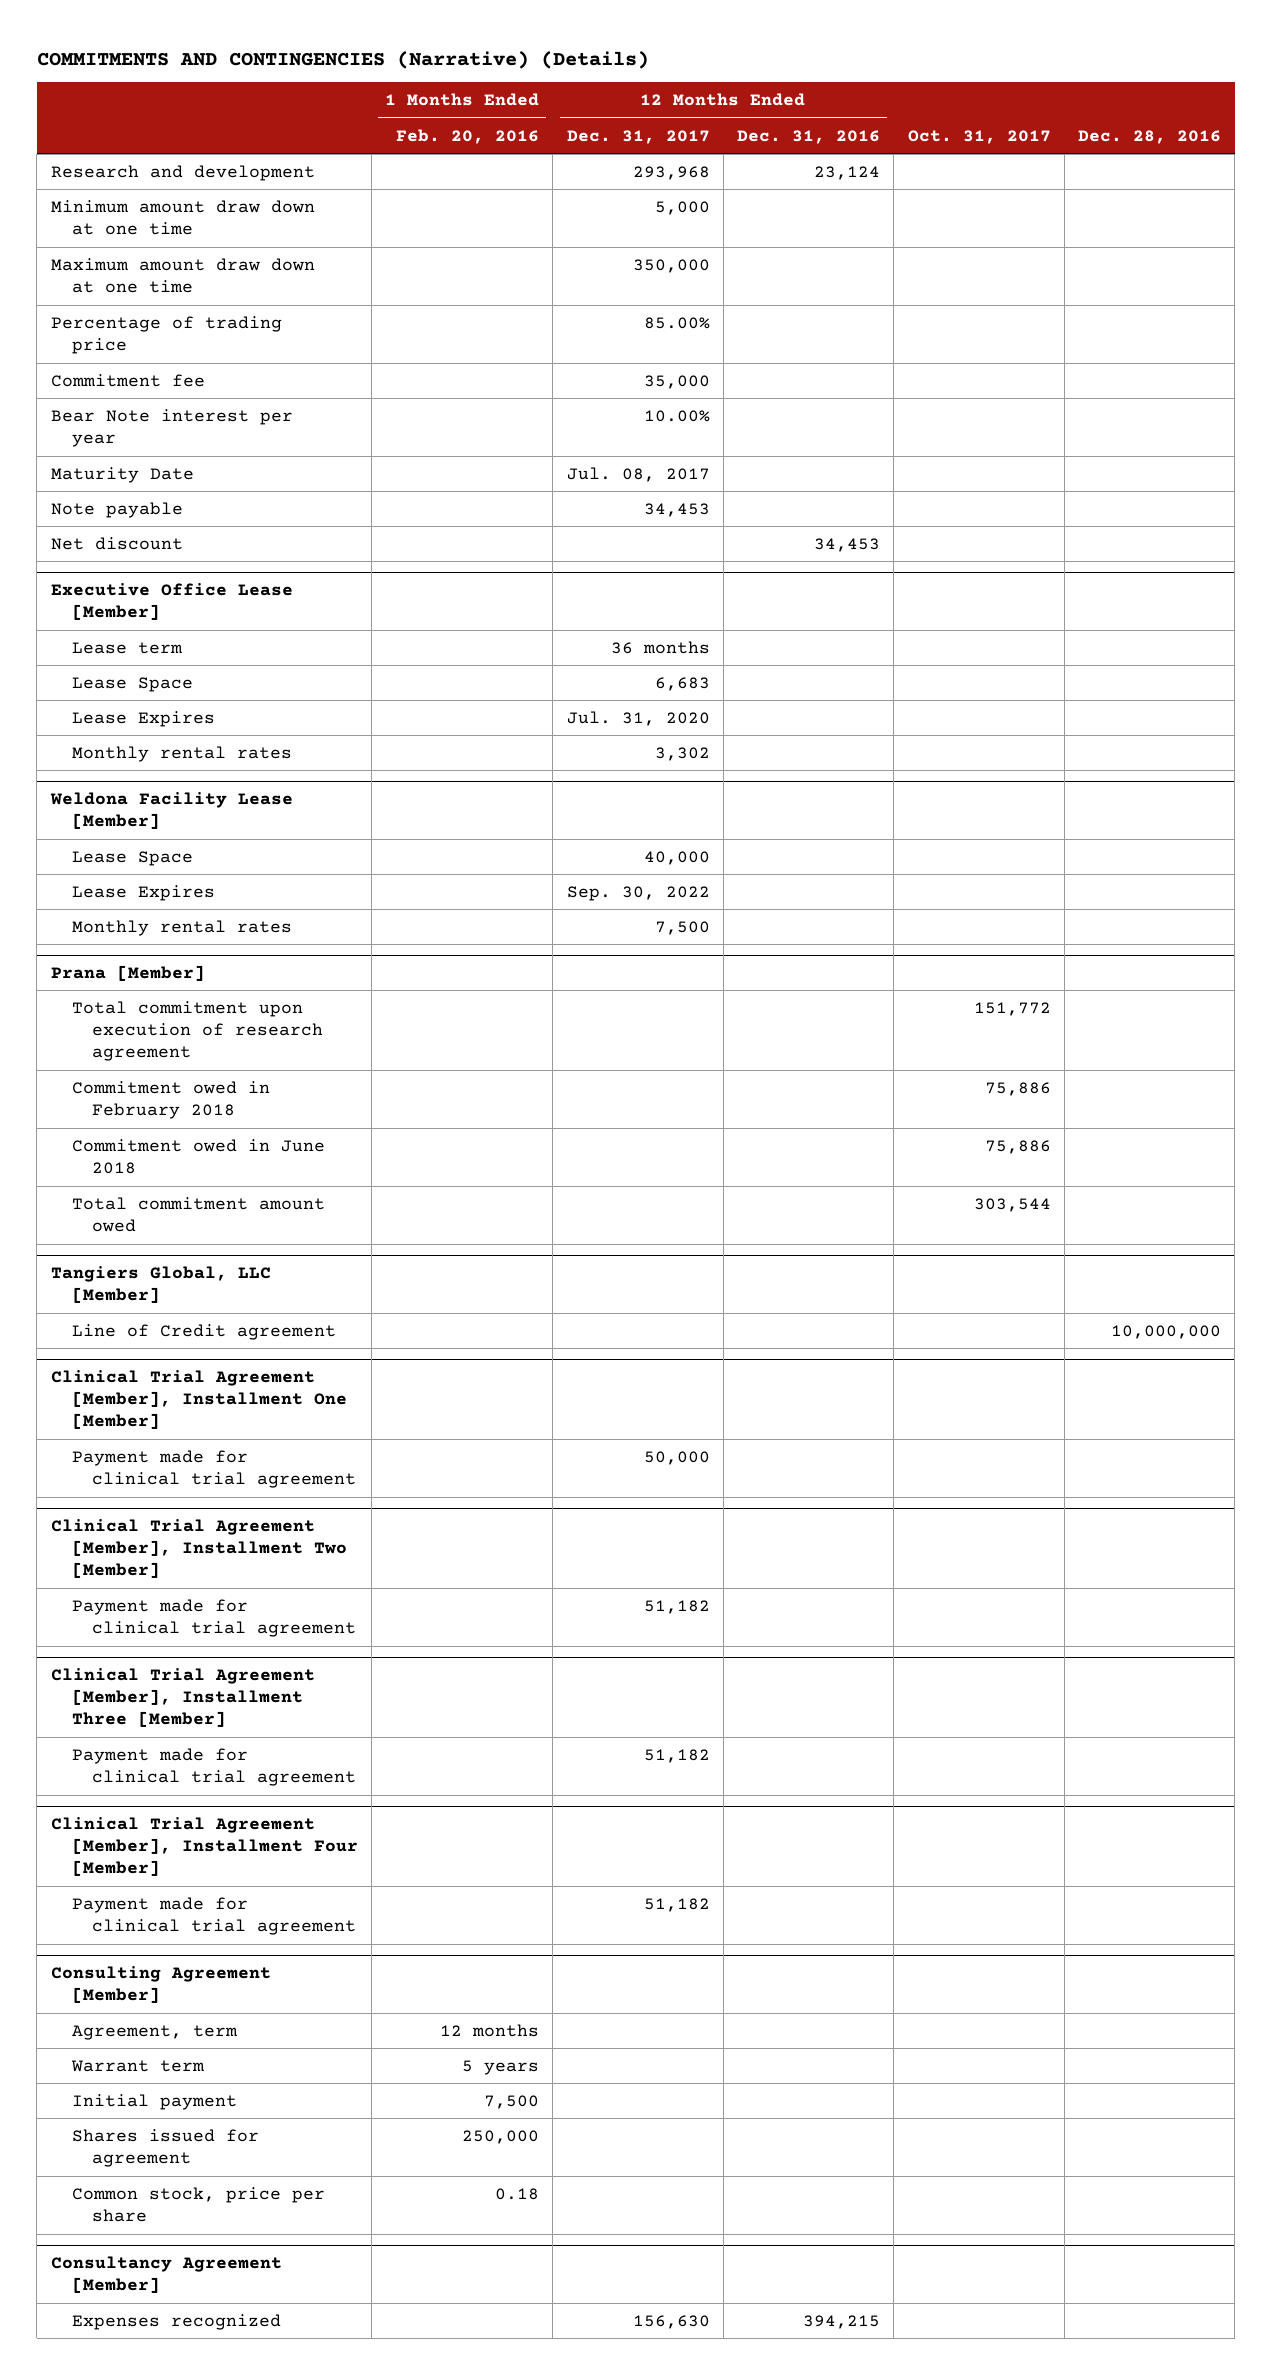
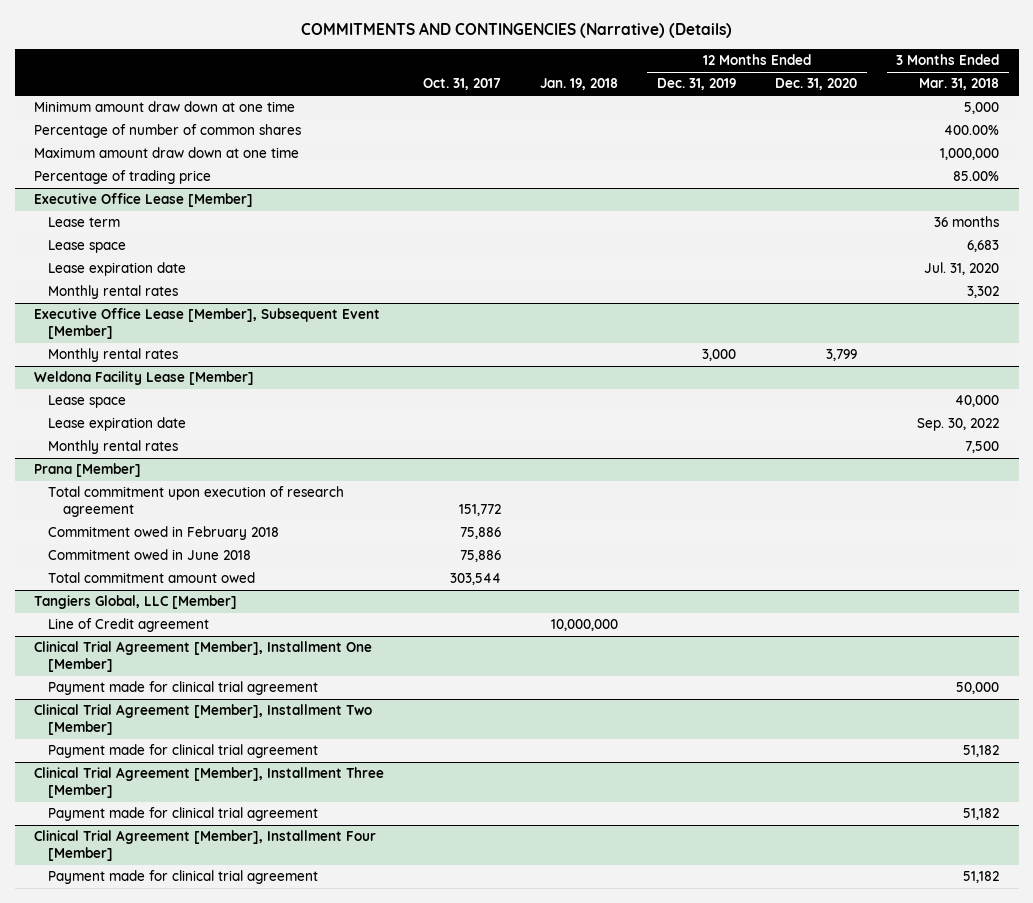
- | 1 Months Ended Feb. 20, 2016 | 12 Months Ended Dec. 31, 2017 | 12 Months Ended Dec. 31, 2016 | Oct. 31, 2017 | Dec. 28, 2016
+ | Oct. 31, 2017 | Jan. 19, 2018 | 12 Months Ended Dec. 31, 2019 | 12 Months Ended Dec. 31, 2020 | 3 Months Ended Mar. 31, 2018
- Research and development | | 293,968 | 23,124 | |
+ Percentage of number of common shares | | | | | 400.00%
- Commitment fee | | 35,000 | | |
- Bear Note interest per year | | 10.00% | | |
- Maturity Date | | Jul. 08, 2017 | | |
- Note payable | | 34,453 | | |
- Net discount | | | 34,453 | |
@ Executive Office Lease [Member]
- Lease Space | | 6,683 | | |
- Lease Expires | | Jul. 31, 2020 | | |
+ Lease space | | | | | 6,683
+ Lease expiration date | | | | | Jul. 31, 2020
+ Executive Office Lease [Member], Subsequent Event [Member]
+ Monthly rental rates | | | 3,000 | 3,799 |
@ Weldona Facility Lease [Member]
- Lease Space | | 40,000 | | |
- Lease Expires | | Sep. 30, 2022 | | |
+ Lease space | | | | | 40,000
+ Lease expiration date | | | | | Sep. 30, 2022
- Consulting Agreement [Member]
- Agreement, term | 12 months | | | |
- Warrant term | 5 years | | | |
- Initial payment | 7,500 | | | |
- Shares issued for agreement | 250,000 | | | |
- Common stock, price per share | 0.18 | | | |
- Consultancy Agreement [Member]
- Expenses recognized | | 156,630 | 394,215 | |

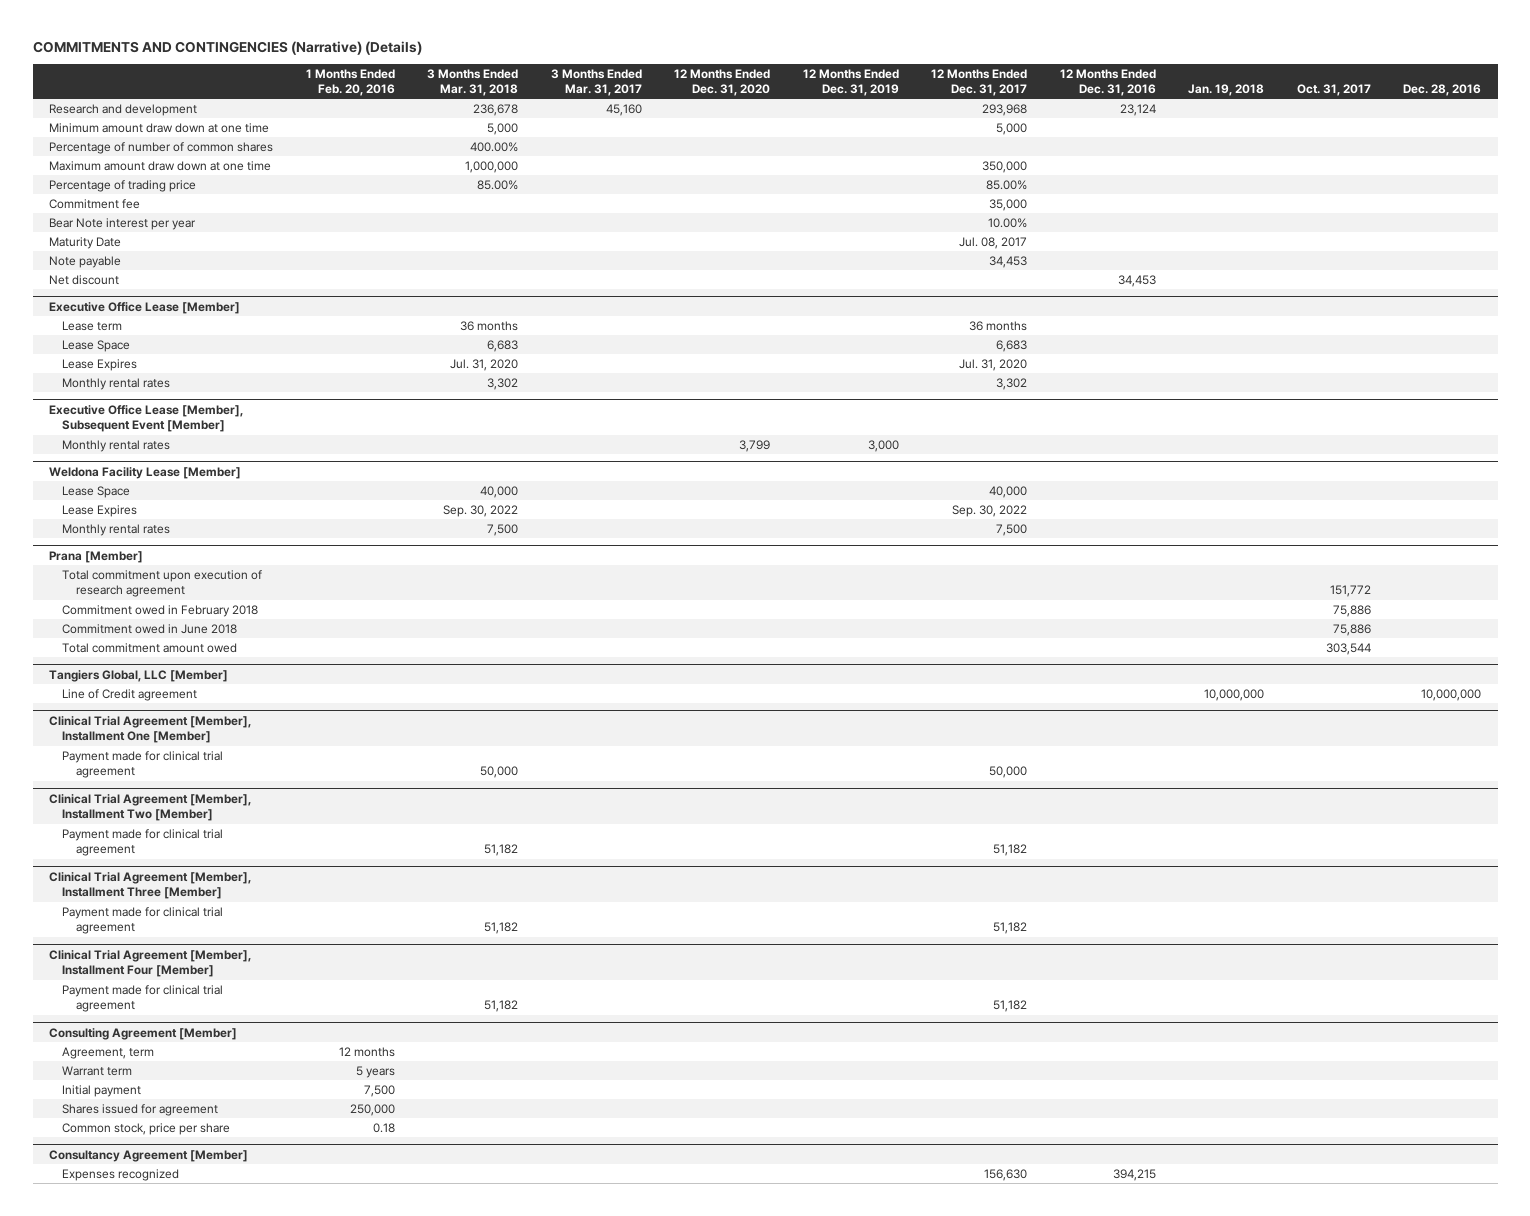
- | Oct. 31, 2017 | Jan. 19, 2018 | 12 Months Ended Dec. 31, 2019 | 12 Months Ended Dec. 31, 2020 | 3 Months Ended Mar. 31, 2018
+ | 1 Months Ended Feb. 20, 2016 | 3 Months Ended Mar. 31, 2018 | 3 Months Ended Mar. 31, 2017 | 12 Months Ended Dec. 31, 2020 | 12 Months Ended Dec. 31, 2019 | 12 Months Ended Dec. 31, 2017 | 12 Months Ended Dec. 31, 2016 | Jan. 19, 2018 | Oct. 31, 2017 | Dec. 28, 2016
+ Research and development | | 236,678 | 45,160 | | | 293,968 | 23,124 | | |
+ Commitment fee | | | | | | 35,000 | | | |
+ Bear Note interest per year | | | | | | 10.00% | | | |
+ Maturity Date | | | | | | Jul. 08, 2017 | | | |
+ Note payable | | | | | | 34,453 | | | |
+ Net discount | | | | | | | 34,453 | | |
@ Executive Office Lease [Member]
- Lease space | | | | | 6,683
- Lease expiration date | | | | | Jul. 31, 2020
+ Lease Space | | 6,683 | | | | 6,683 | | | |
+ Lease Expires | | Jul. 31, 2020 | | | | Jul. 31, 2020 | | | |
@ Weldona Facility Lease [Member]
- Lease space | | | | | 40,000
- Lease expiration date | | | | | Sep. 30, 2022
+ Lease Space | | 40,000 | | | | 40,000 | | | |
+ Lease Expires | | Sep. 30, 2022 | | | | Sep. 30, 2022 | | | |
+ Consulting Agreement [Member]
+ Agreement, term | 12 months | | | | | | | | |
+ Warrant term | 5 years | | | | | | | | |
+ Initial payment | 7,500 | | | | | | | | |
+ Shares issued for agreement | 250,000 | | | | | | | | |
+ Common stock, price per share | 0.18 | | | | | | | | |
+ Consultancy Agreement [Member]
+ Expenses recognized | | | | | | 156,630 | 394,215 | | |

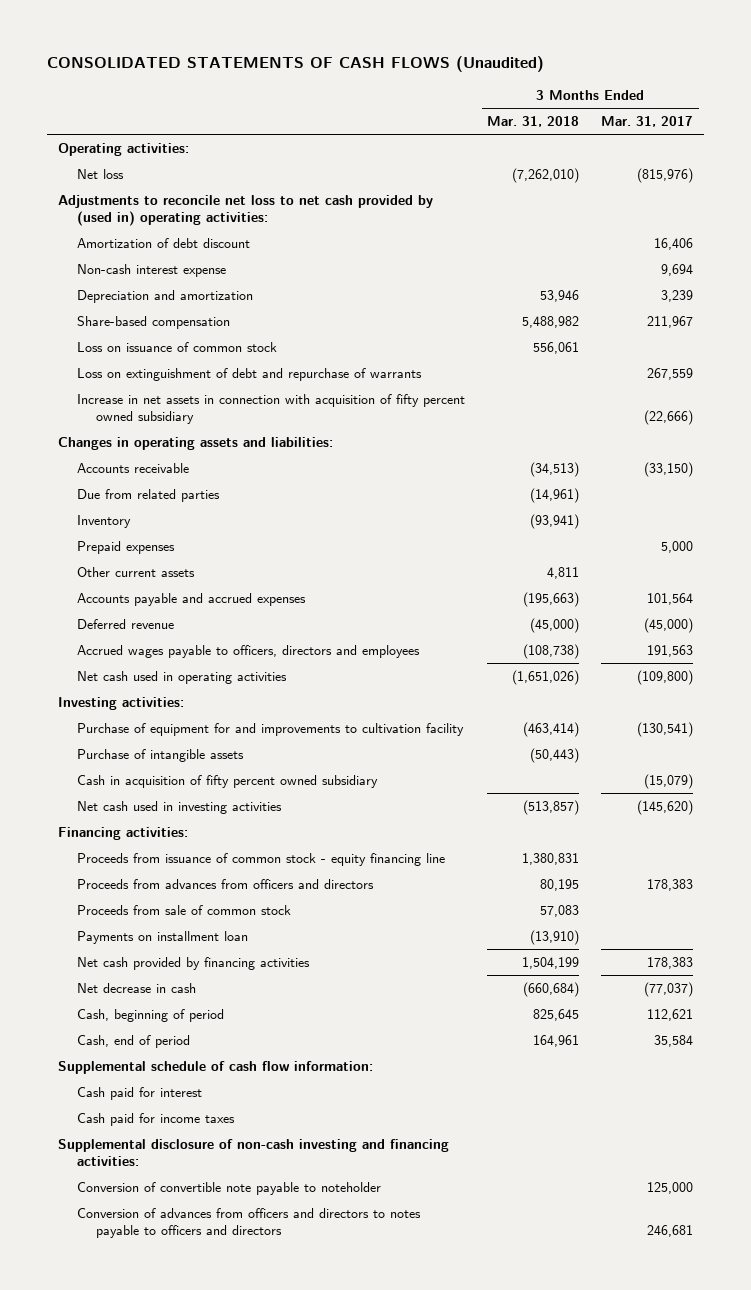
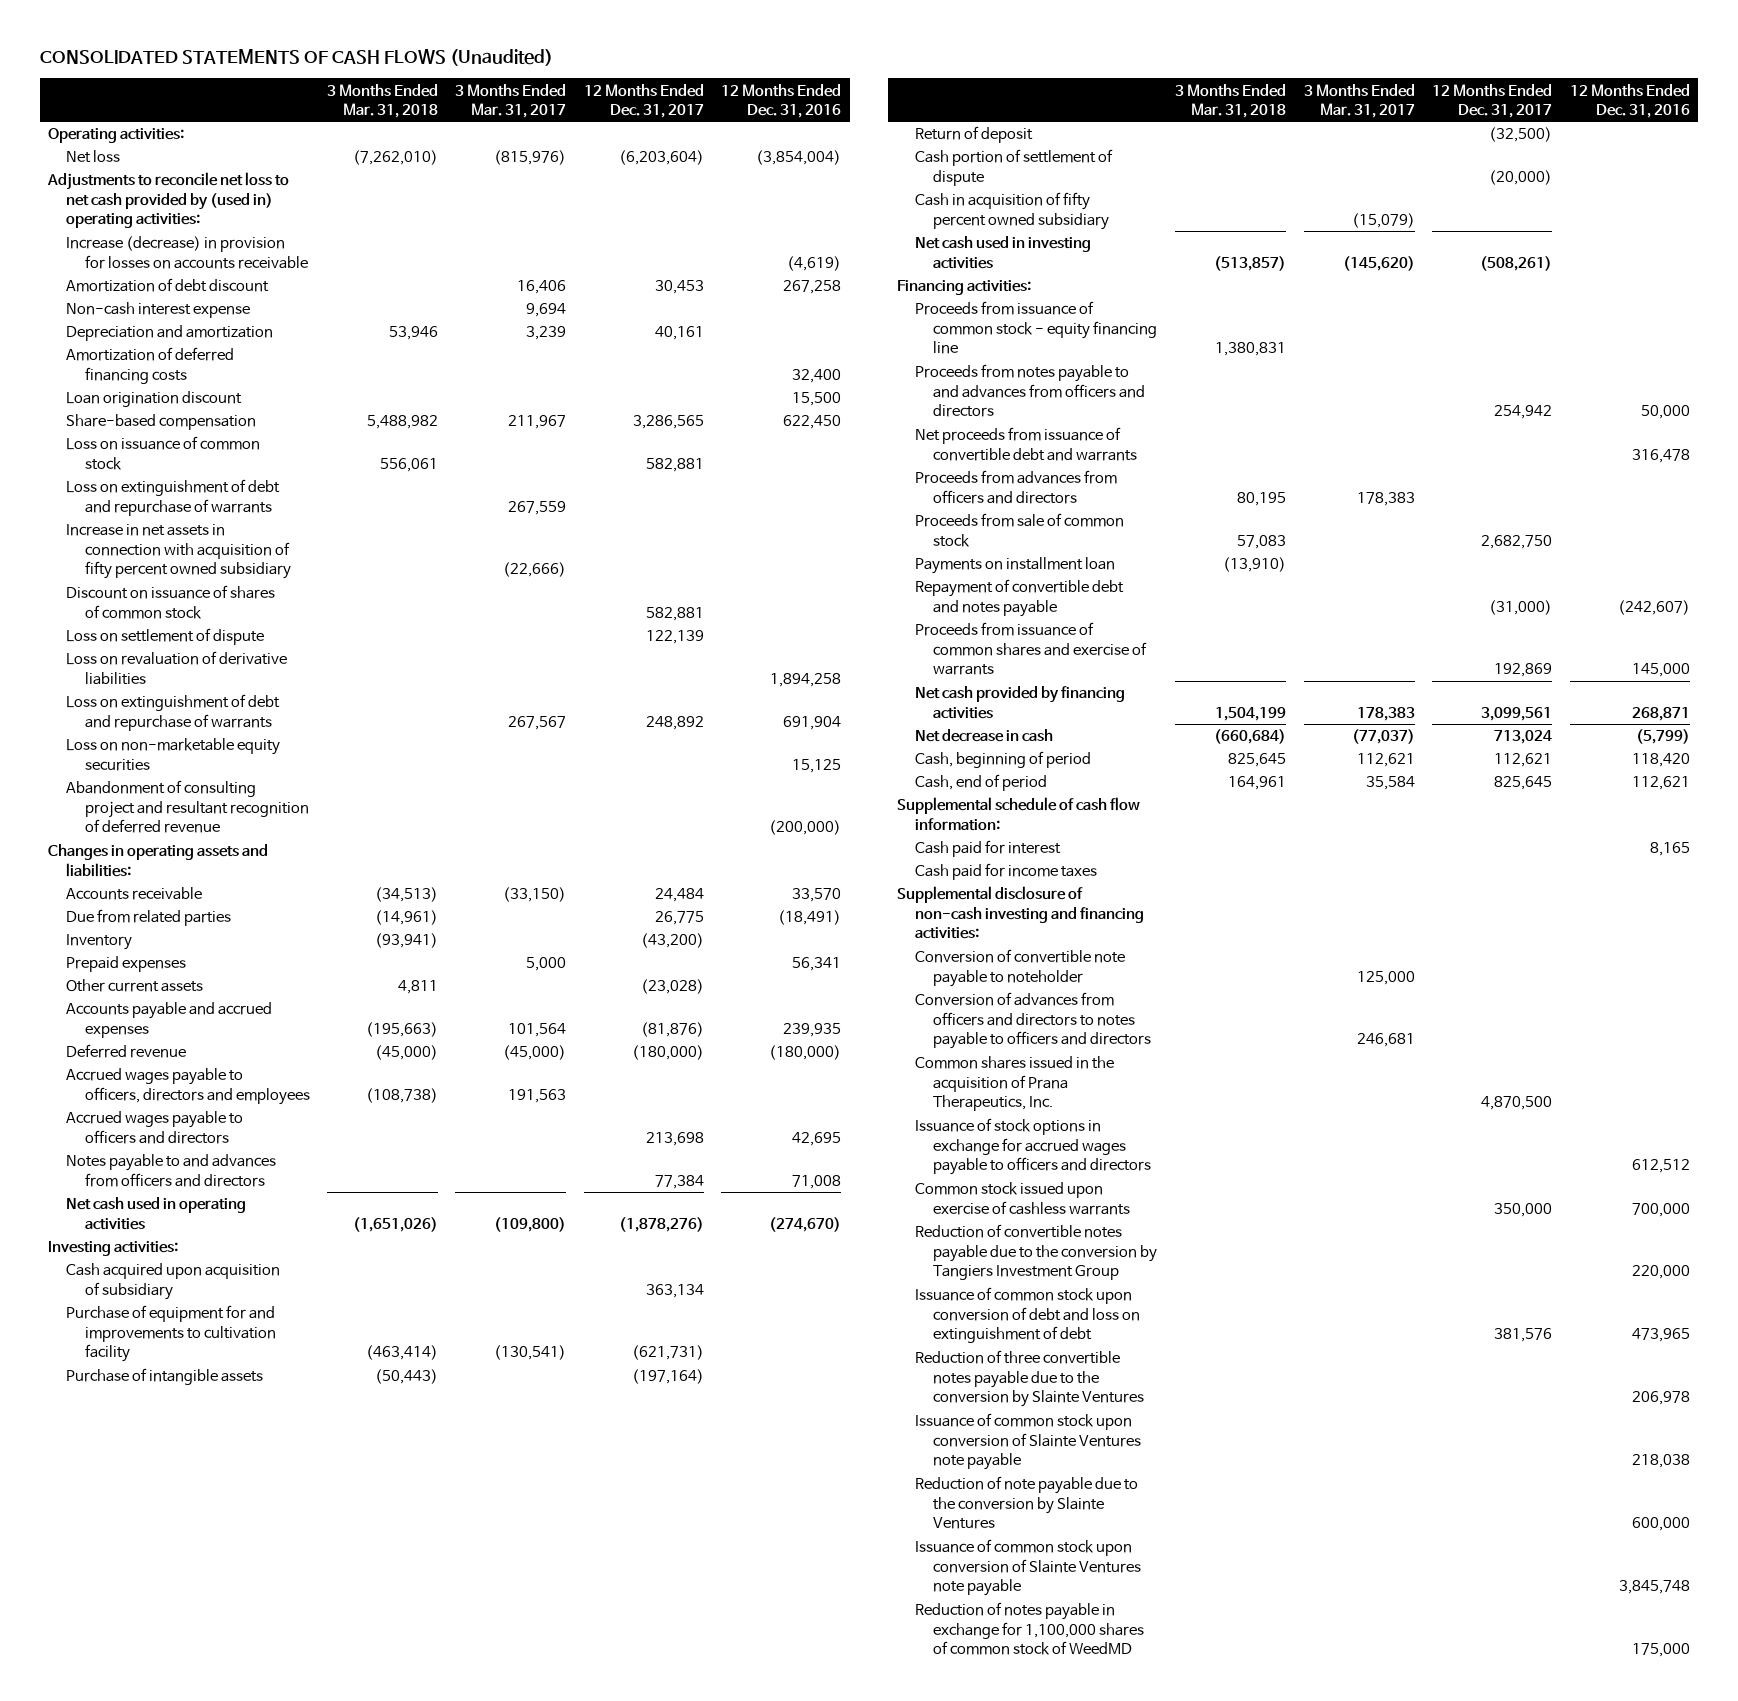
- | 3 Months Ended Mar. 31, 2018 | 3 Months Ended Mar. 31, 2017
+ | 3 Months Ended Mar. 31, 2018 | 3 Months Ended Mar. 31, 2017 | 12 Months Ended Dec. 31, 2017 | 12 Months Ended Dec. 31, 2016
+ Increase (decrease) in provision for losses on accounts receivable | | | | (4,619)
+ Amortization of deferred financing costs | | | | 32,400
+ Loan origination discount | | | | 15,500
+ Discount on issuance of shares of common stock | | | 582,881 |
+ Loss on settlement of dispute | | | 122,139 |
+ Loss on revaluation of derivative liabilities | | | | 1,894,258
+ Loss on extinguishment of debt and repurchase of warrants | | 267,567 | 248,892 | 691,904
+ Loss on non-marketable equity securities | | | | 15,125
+ Abandonment of consulting project and resultant recognition of deferred revenue | | | | (200,000)
+ Accrued wages payable to officers and directors | | | 213,698 | 42,695
+ Notes payable to and advances from officers and directors | | | 77,384 | 71,008
+ Cash acquired upon acquisition of subsidiary | | | 363,134 |
+ Return of deposit | | | (32,500) |
+ Cash portion of settlement of dispute | | | (20,000) |
+ Proceeds from notes payable to and advances from officers and directors | | | 254,942 | 50,000
+ Net proceeds from issuance of convertible debt and warrants | | | | 316,478
+ Repayment of convertible debt and notes payable | | | (31,000) | (242,607)
+ Proceeds from issuance of common shares and exercise of warrants | | | 192,869 | 145,000
+ Common shares issued in the acquisition of Prana Therapeutics, Inc. | | | 4,870,500 |
+ Issuance of stock options in exchange for accrued wages payable to officers and directors | | | | 612,512
+ Common stock issued upon exercise of cashless warrants | | | 350,000 | 700,000
+ Reduction of convertible notes payable due to the conversion by Tangiers Investment Group | | | | 220,000
+ Issuance of common stock upon conversion of debt and loss on extinguishment of debt | | | 381,576 | 473,965
+ Reduction of three convertible notes payable due to the conversion by Slainte Ventures | | | | 206,978
+ Issuance of common stock upon conversion of Slainte Ventures note payable | | | | 218,038
+ Reduction of note payable due to the conversion by Slainte Ventures | | | | 600,000
+ Issuance of common stock upon conversion of Slainte Ventures note payable | | | | 3,845,748
+ Reduction of notes payable in exchange for 1,100,000 shares of common stock of WeedMD | | | | 175,000

